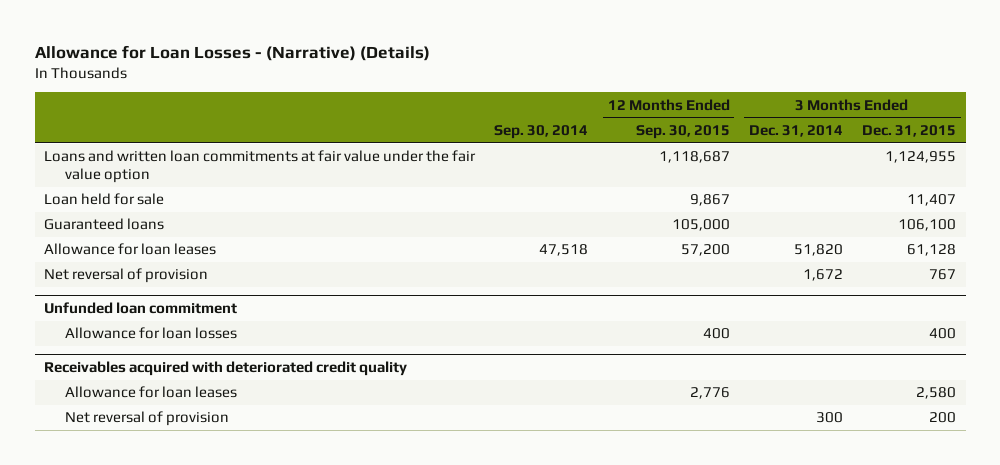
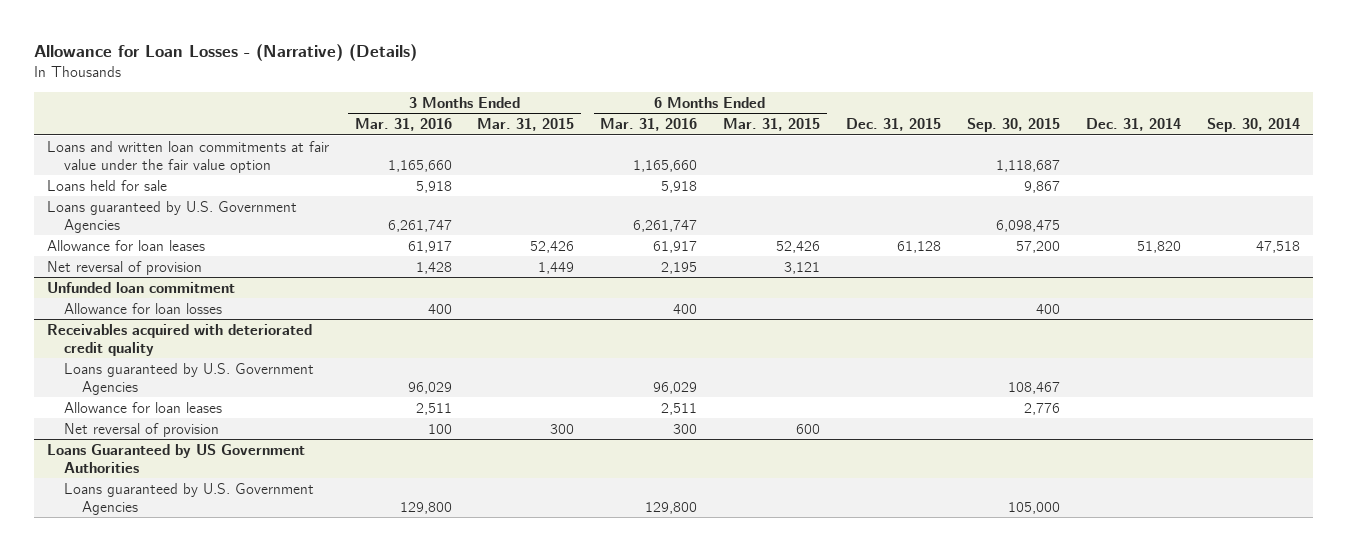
- | Sep. 30, 2014 | 12 Months Ended Sep. 30, 2015 | 3 Months Ended Dec. 31, 2014 | 3 Months Ended Dec. 31, 2015
+ | 3 Months Ended Mar. 31, 2016 | 3 Months Ended Mar. 31, 2015 | 6 Months Ended Mar. 31, 2016 | 6 Months Ended Mar. 31, 2015 | Dec. 31, 2015 | Sep. 30, 2015 | Dec. 31, 2014 | Sep. 30, 2014
- Loan held for sale | | 9,867 | | 11,407
- Guaranteed loans | | 105,000 | | 106,100
+ Loans held for sale | 5,918 | | 5,918 | | | 9,867 | |
+ Loans guaranteed by U.S. Government Agencies | 6,261,747 | | 6,261,747 | | | 6,098,475 | |
@ Receivables acquired with deteriorated credit quality
+ Loans guaranteed by U.S. Government Agencies | 96,029 | | 96,029 | | | 108,467 | |
+ Loans Guaranteed by US Government Authorities
+ Loans guaranteed by U.S. Government Agencies | 129,800 | | 129,800 | | | 105,000 | |

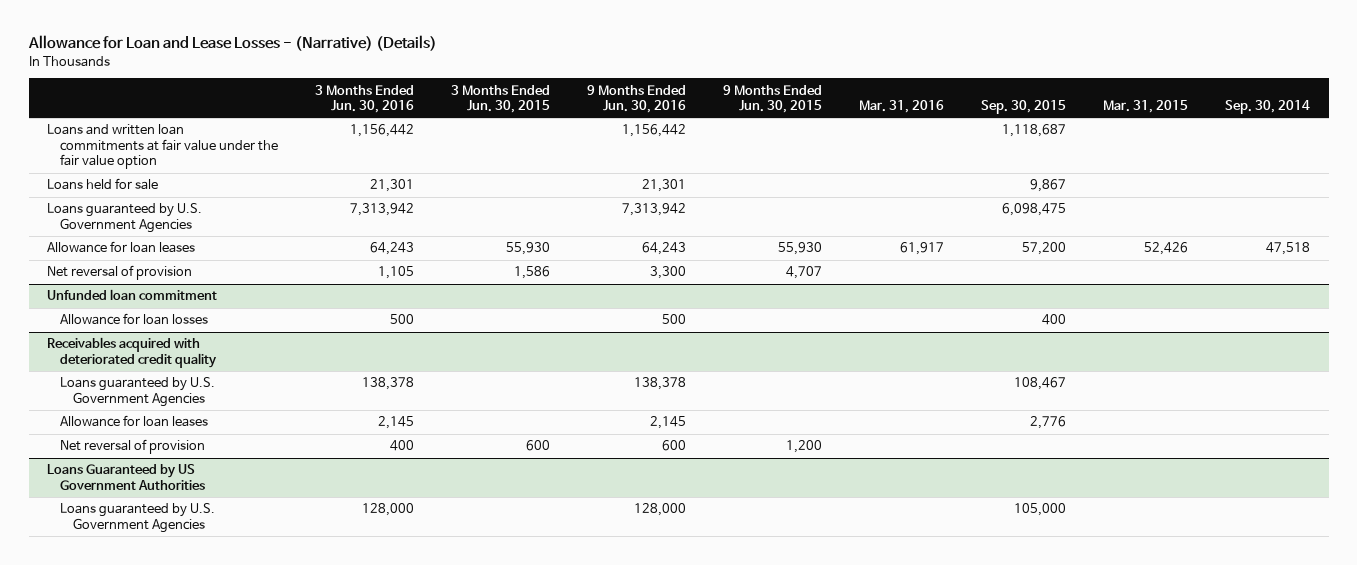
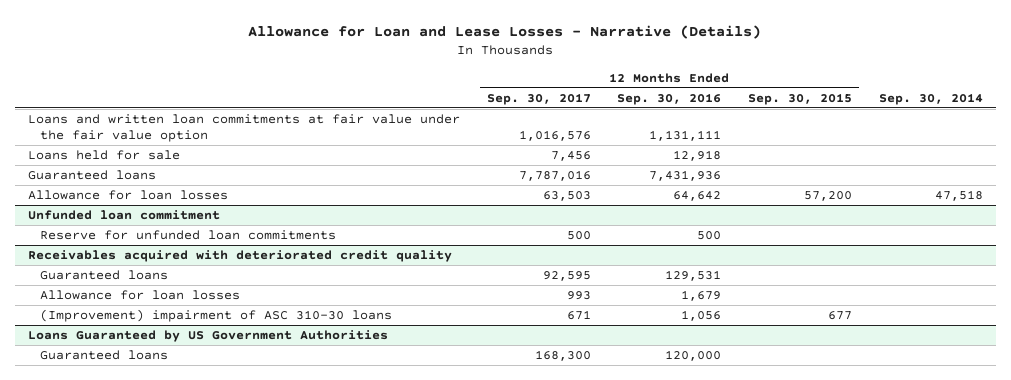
- Allowance for Loan and Lease Losses - (Narrative) (Details)
+ Allowance for Loan and Lease Losses - Narrative (Details)
- | 3 Months Ended Jun. 30, 2016 | 3 Months Ended Jun. 30, 2015 | 9 Months Ended Jun. 30, 2016 | 9 Months Ended Jun. 30, 2015 | Mar. 31, 2016 | Sep. 30, 2015 | Mar. 31, 2015 | Sep. 30, 2014
+ | 12 Months Ended Sep. 30, 2017 | 12 Months Ended Sep. 30, 2016 | 12 Months Ended Sep. 30, 2015 | Sep. 30, 2014
- Loans guaranteed by U.S. Government Agencies | 7,313,942 | | 7,313,942 | | | 6,098,475 | |
- Allowance for loan leases | 64,243 | 55,930 | 64,243 | 55,930 | 61,917 | 57,200 | 52,426 | 47,518
- Net reversal of provision | 1,105 | 1,586 | 3,300 | 4,707 | | | |
+ Guaranteed loans | 7,787,016 | 7,431,936 | |
+ Allowance for loan losses | 63,503 | 64,642 | 57,200 | 47,518
@ Unfunded loan commitment
- Allowance for loan losses | 500 | | 500 | | | 400 | |
+ Reserve for unfunded loan commitments | 500 | 500 | |
@ Receivables acquired with deteriorated credit quality
- Loans guaranteed by U.S. Government Agencies | 138,378 | | 138,378 | | | 108,467 | |
- Allowance for loan leases | 2,145 | | 2,145 | | | 2,776 | |
- Net reversal of provision | 400 | 600 | 600 | 1,200 | | | |
+ Guaranteed loans | 92,595 | 129,531 | |
+ Allowance for loan losses | 993 | 1,679 | |
+ (Improvement) impairment of ASC 310-30 loans | 671 | 1,056 | 677 |
@ Loans Guaranteed by US Government Authorities
- Loans guaranteed by U.S. Government Agencies | 128,000 | | 128,000 | | | 105,000 | |
+ Guaranteed loans | 168,300 | 120,000 | |

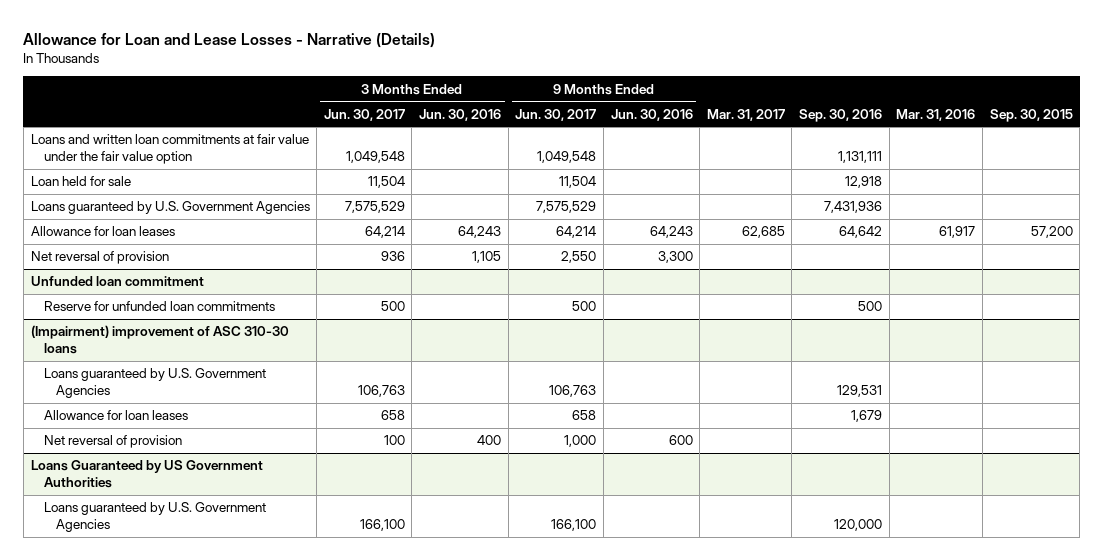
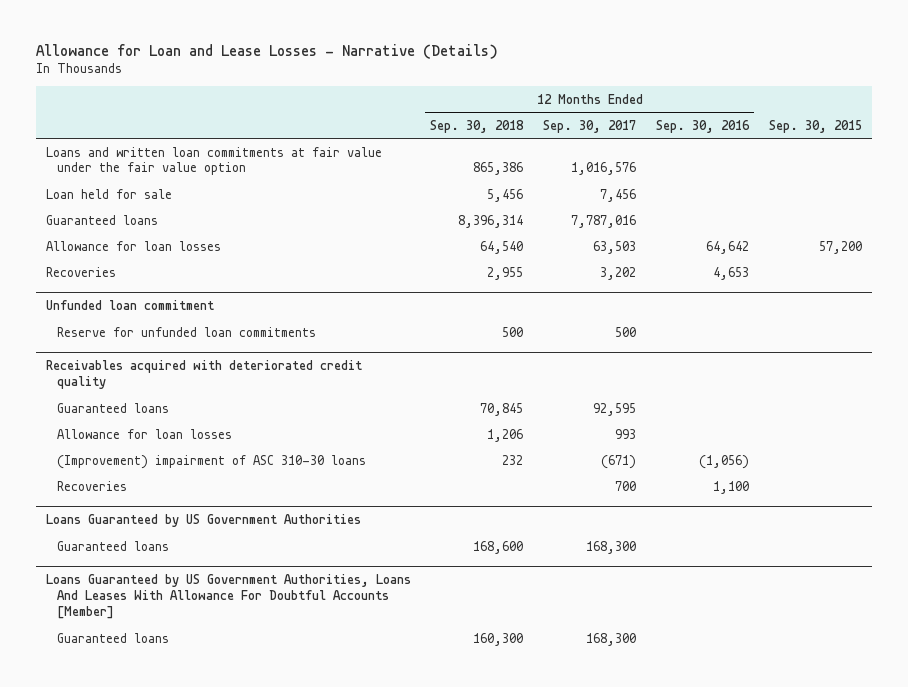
- | 3 Months Ended Jun. 30, 2017 | 3 Months Ended Jun. 30, 2016 | 9 Months Ended Jun. 30, 2017 | 9 Months Ended Jun. 30, 2016 | Mar. 31, 2017 | Sep. 30, 2016 | Mar. 31, 2016 | Sep. 30, 2015
+ | 12 Months Ended Sep. 30, 2018 | 12 Months Ended Sep. 30, 2017 | 12 Months Ended Sep. 30, 2016 | Sep. 30, 2015
- Loans guaranteed by U.S. Government Agencies | 7,575,529 | | 7,575,529 | | | 7,431,936 | |
- Allowance for loan leases | 64,214 | 64,243 | 64,214 | 64,243 | 62,685 | 64,642 | 61,917 | 57,200
- Net reversal of provision | 936 | 1,105 | 2,550 | 3,300 | | | |
+ Guaranteed loans | 8,396,314 | 7,787,016 | |
+ Allowance for loan losses | 64,540 | 63,503 | 64,642 | 57,200
+ Recoveries | 2,955 | 3,202 | 4,653 |
- (Impairment) improvement of ASC 310-30 loans
- Loans guaranteed by U.S. Government Agencies | 106,763 | | 106,763 | | | 129,531 | |
- Allowance for loan leases | 658 | | 658 | | | 1,679 | |
- Net reversal of provision | 100 | 400 | 1,000 | 600 | | | |
+ Receivables acquired with deteriorated credit quality
+ Guaranteed loans | 70,845 | 92,595 | |
+ Allowance for loan losses | 1,206 | 993 | |
+ (Improvement) impairment of ASC 310-30 loans | 232 | (671) | (1,056) |
+ Recoveries | | 700 | 1,100 |
@ Loans Guaranteed by US Government Authorities
- Loans guaranteed by U.S. Government Agencies | 166,100 | | 166,100 | | | 120,000 | |
+ Guaranteed loans | 168,600 | 168,300 | |
+ Loans Guaranteed by US Government Authorities, Loans And Leases With Allowance For Doubtful Accounts [Member]
+ Guaranteed loans | 160,300 | 168,300 | |

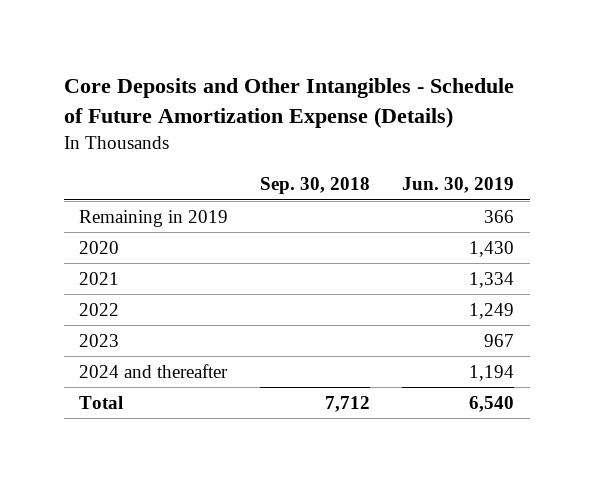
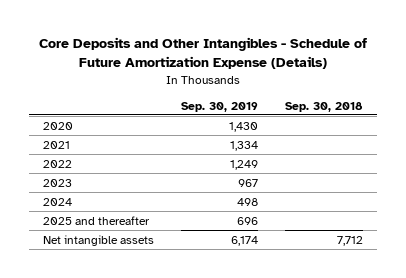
- | Sep. 30, 2018 | Jun. 30, 2019
+ | Sep. 30, 2019 | Sep. 30, 2018
- Remaining in 2019 | | 366
- 2024 and thereafter | | 1,194
- Total | 7,712 | 6,540
+ 2024 | 498 |
+ 2025 and thereafter | 696 |
+ Net intangible assets | 6,174 | 7,712

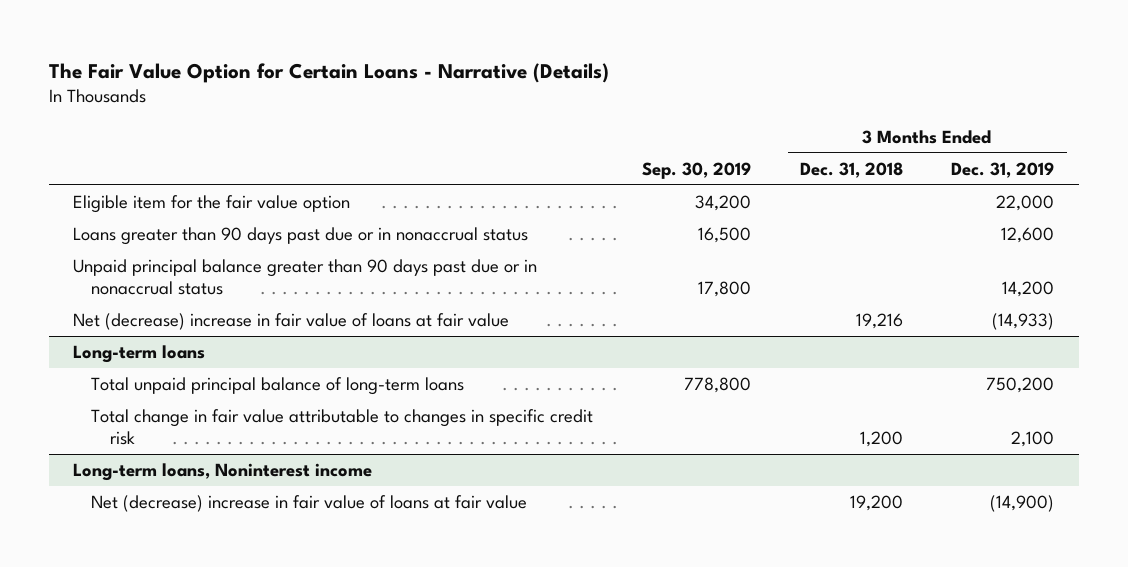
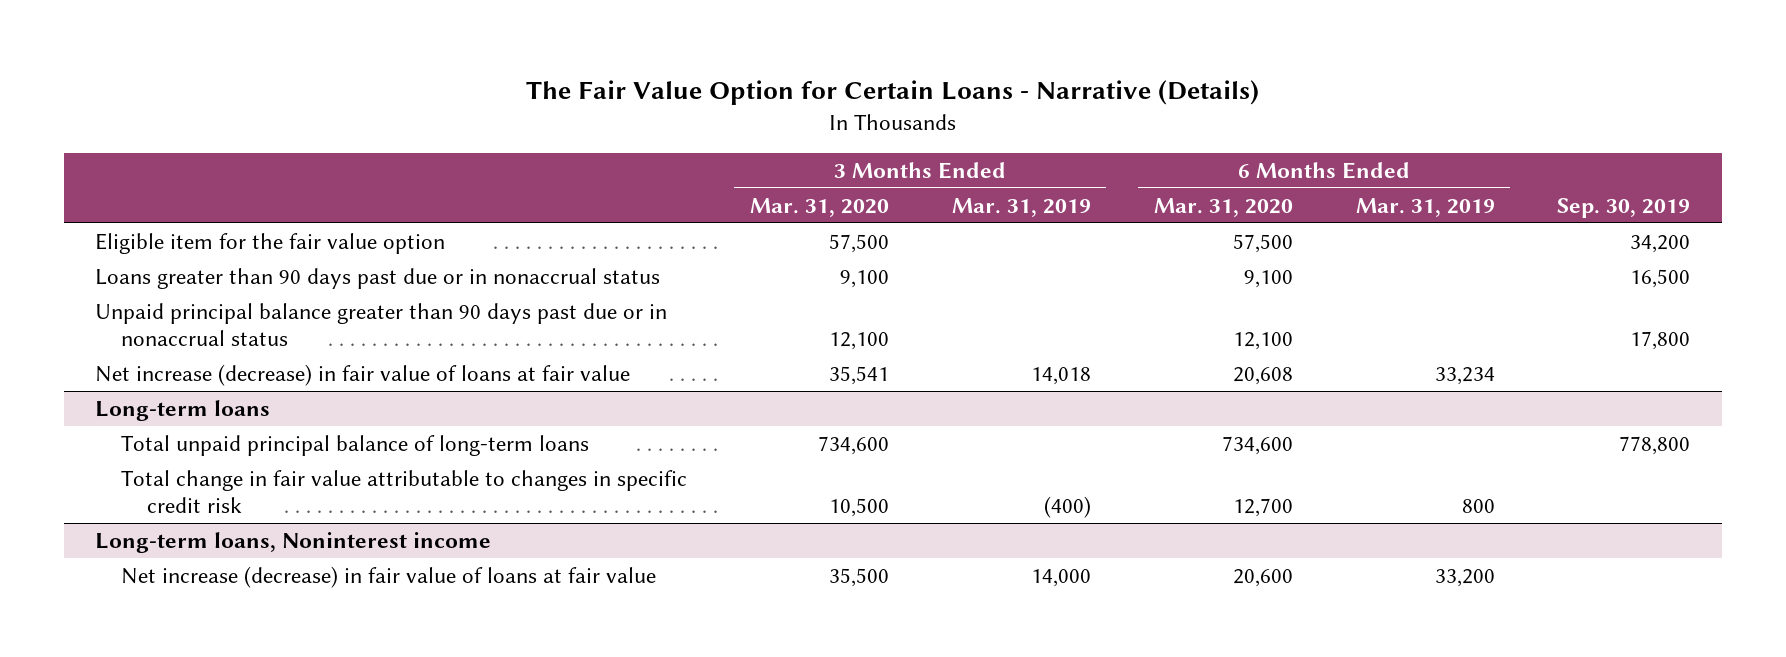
- | Sep. 30, 2019 | 3 Months Ended Dec. 31, 2018 | 3 Months Ended Dec. 31, 2019
+ | 3 Months Ended Mar. 31, 2020 | 3 Months Ended Mar. 31, 2019 | 6 Months Ended Mar. 31, 2020 | 6 Months Ended Mar. 31, 2019 | Sep. 30, 2019
- Net (decrease) increase in fair value of loans at fair value | | 19,216 | (14,933)
+ Net increase (decrease) in fair value of loans at fair value | 35,541 | 14,018 | 20,608 | 33,234 |
@ Long-term loans, Noninterest income
- Net (decrease) increase in fair value of loans at fair value | | 19,200 | (14,900)
+ Net increase (decrease) in fair value of loans at fair value | 35,500 | 14,000 | 20,600 | 33,200 |

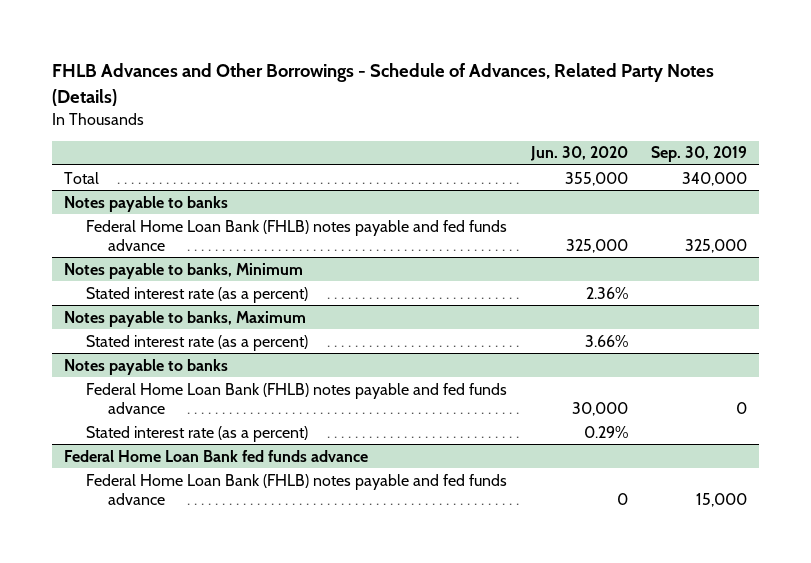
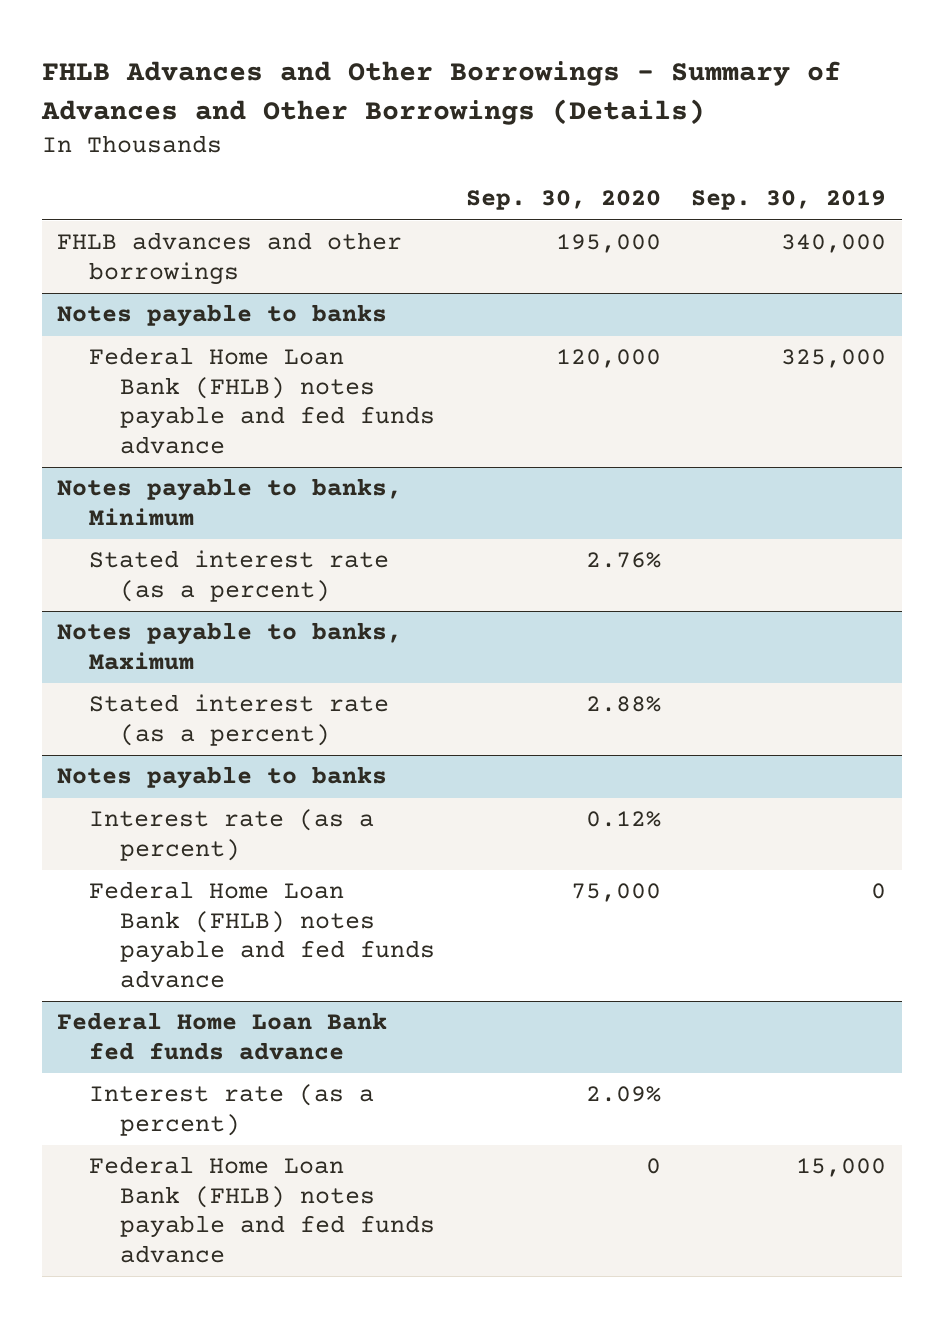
- FHLB Advances and Other Borrowings - Schedule of Advances, Related Party Notes (Details)
+ FHLB Advances and Other Borrowings - Summary of Advances and Other Borrowings (Details)
- | Jun. 30, 2020 | Sep. 30, 2019
+ | Sep. 30, 2020 | Sep. 30, 2019
- Total | 355,000 | 340,000
+ FHLB advances and other borrowings | 195,000 | 340,000
@ Notes payable to banks
+ Interest rate (as a percent) | 0.12% |
- Stated interest rate (as a percent) | 0.29% |
@ Federal Home Loan Bank fed funds advance
+ Interest rate (as a percent) | 2.09% |

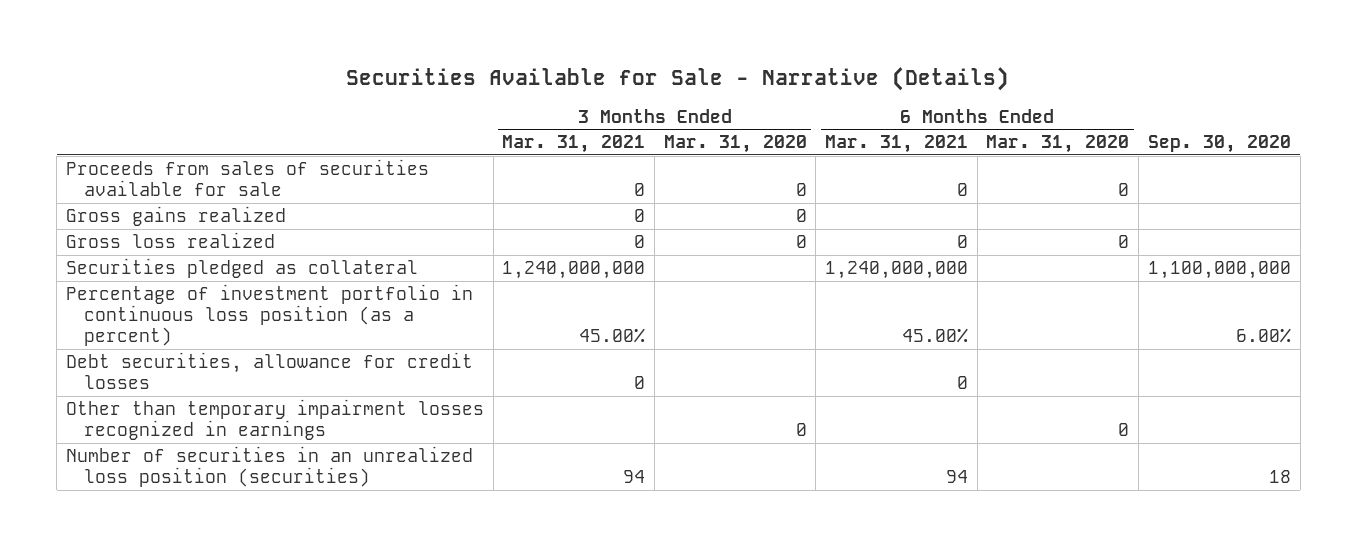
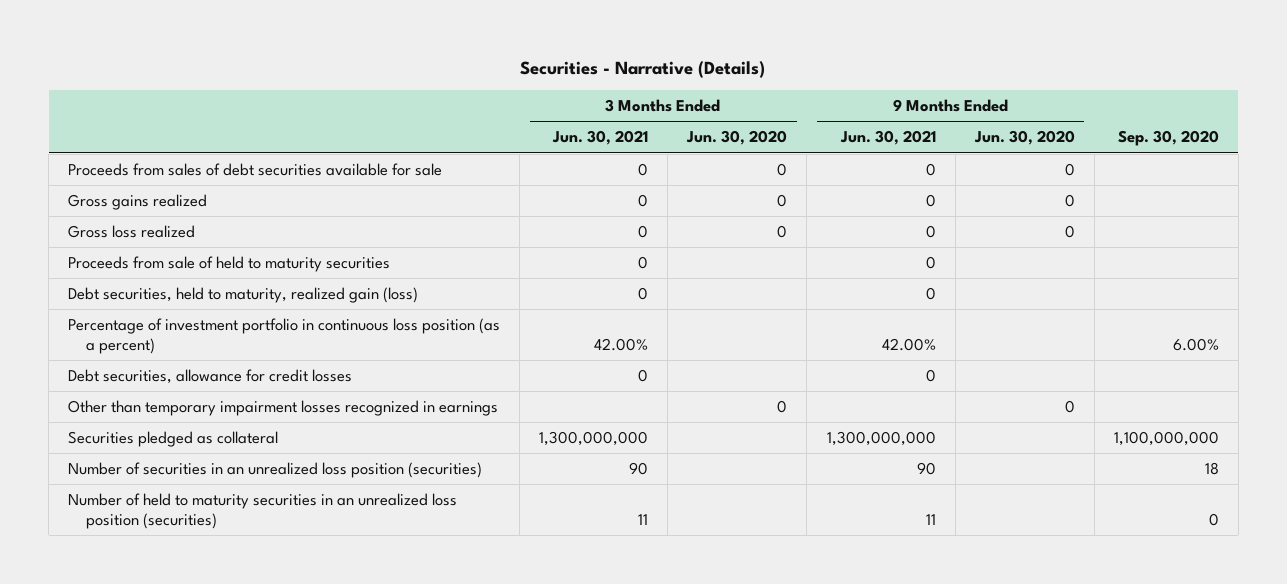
- Securities Available for Sale - Narrative (Details)
+ Securities - Narrative (Details)
- | 3 Months Ended Mar. 31, 2021 | 3 Months Ended Mar. 31, 2020 | 6 Months Ended Mar. 31, 2021 | 6 Months Ended Mar. 31, 2020 | Sep. 30, 2020
+ | 3 Months Ended Jun. 30, 2021 | 3 Months Ended Jun. 30, 2020 | 9 Months Ended Jun. 30, 2021 | 9 Months Ended Jun. 30, 2020 | Sep. 30, 2020
- Proceeds from sales of securities available for sale | 0 | 0 | 0 | 0 |
+ Proceeds from sales of debt securities available for sale | 0 | 0 | 0 | 0 |
+ Proceeds from sale of held to maturity securities | 0 | | 0 | |
+ Debt securities, held to maturity, realized gain (loss) | 0 | | 0 | |
moved down: Securities pledged as collateral | 1,300,000,000 | | 1,300,000,000 | | 1,100,000,000
+ Number of held to maturity securities in an unrealized loss position (securities) | 11 | | 11 | | 0

